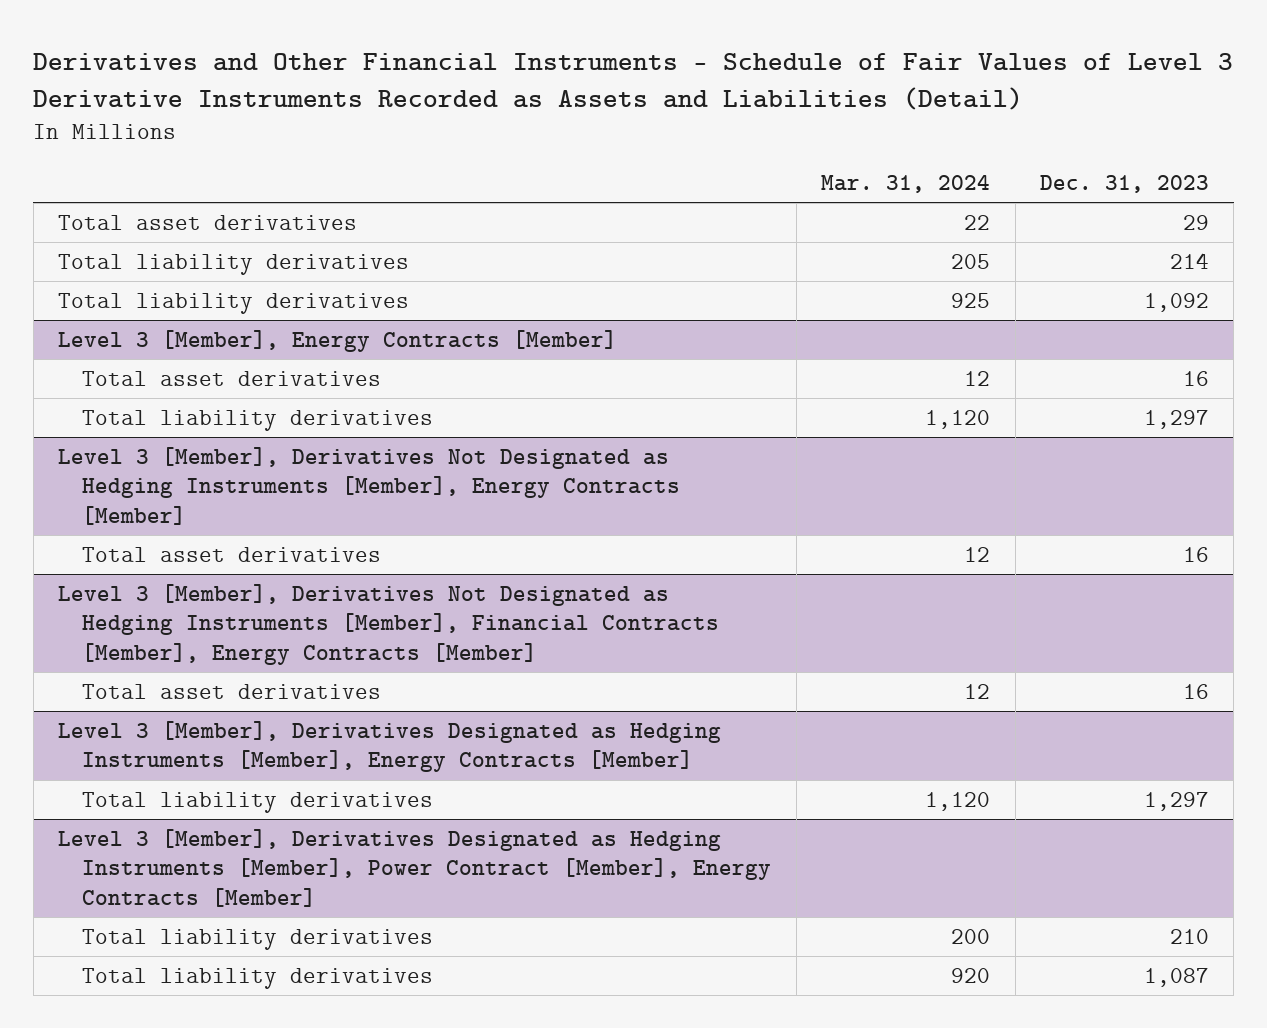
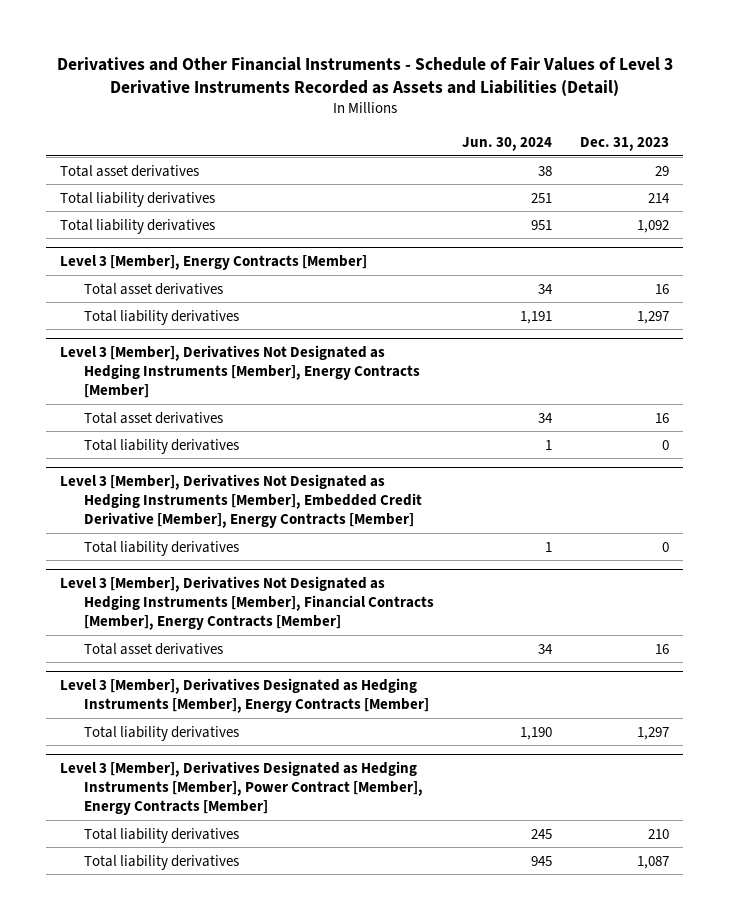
- | Mar. 31, 2024 | Dec. 31, 2023
+ | Jun. 30, 2024 | Dec. 31, 2023
@ Level 3 [Member], Derivatives Not Designated as Hedging Instruments [Member], Energy Contracts [Member]
+ Total liability derivatives | 1 | 0
+ Level 3 [Member], Derivatives Not Designated as Hedging Instruments [Member], Embedded Credit Derivative [Member], Energy Contracts [Member]
+ Total liability derivatives | 1 | 0

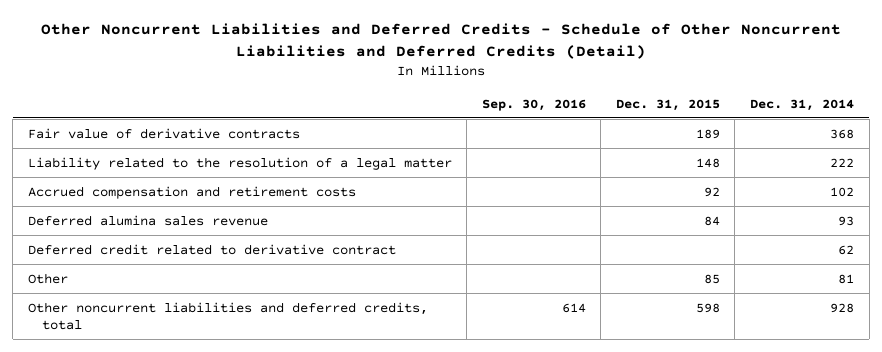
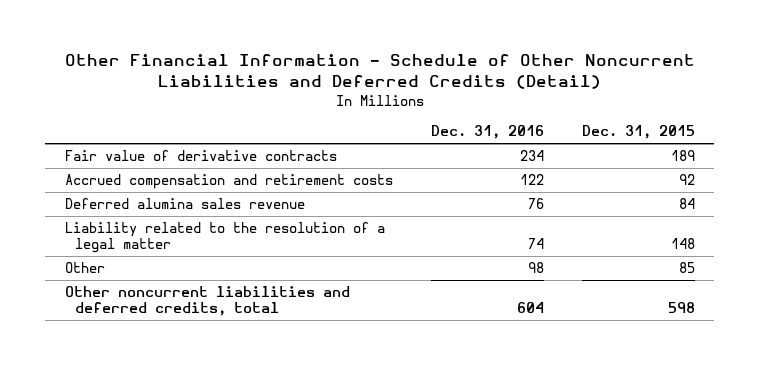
- Other Noncurrent Liabilities and Deferred Credits - Schedule of Other Noncurrent Liabilities and Deferred Credits (Detail)
+ Other Financial Information - Schedule of Other Noncurrent Liabilities and Deferred Credits (Detail)
- | Sep. 30, 2016 | Dec. 31, 2015 | Dec. 31, 2014
+ | Dec. 31, 2016 | Dec. 31, 2015
- Deferred credit related to derivative contract | | | 62
moved down: Liability related to the resolution of a legal matter | 74 | 148

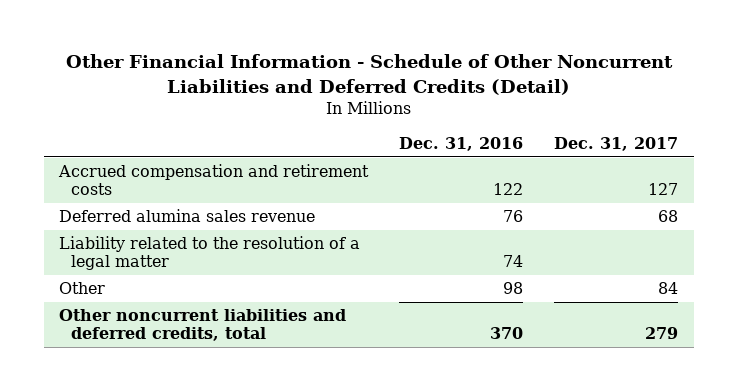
- | Dec. 31, 2016 | Dec. 31, 2015
+ | Dec. 31, 2016 | Dec. 31, 2017
- Fair value of derivative contracts | 234 | 189
- Other noncurrent liabilities and deferred credits, total | 604 | 598
+ Other noncurrent liabilities and deferred credits, total | 370 | 279

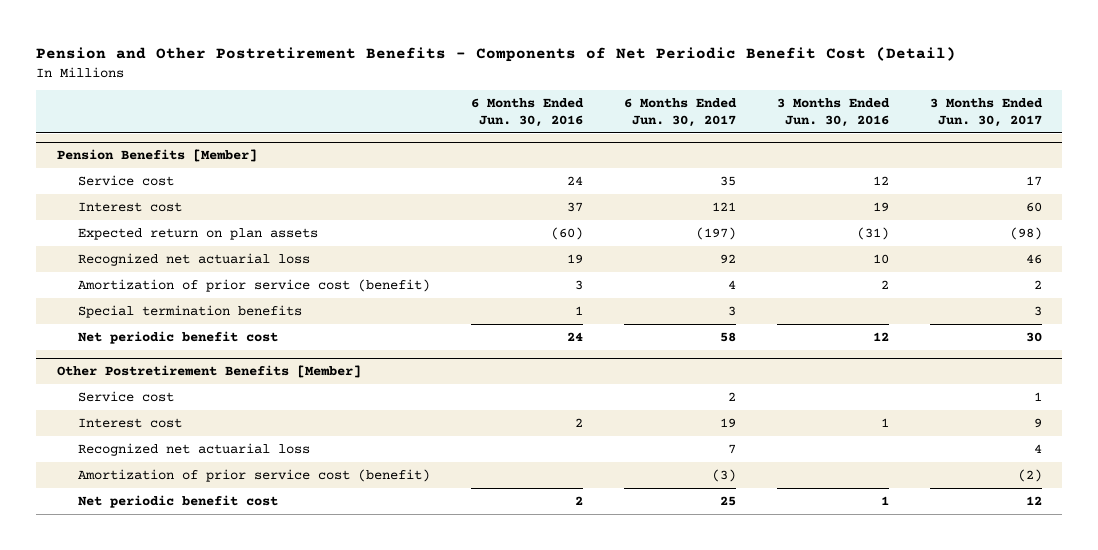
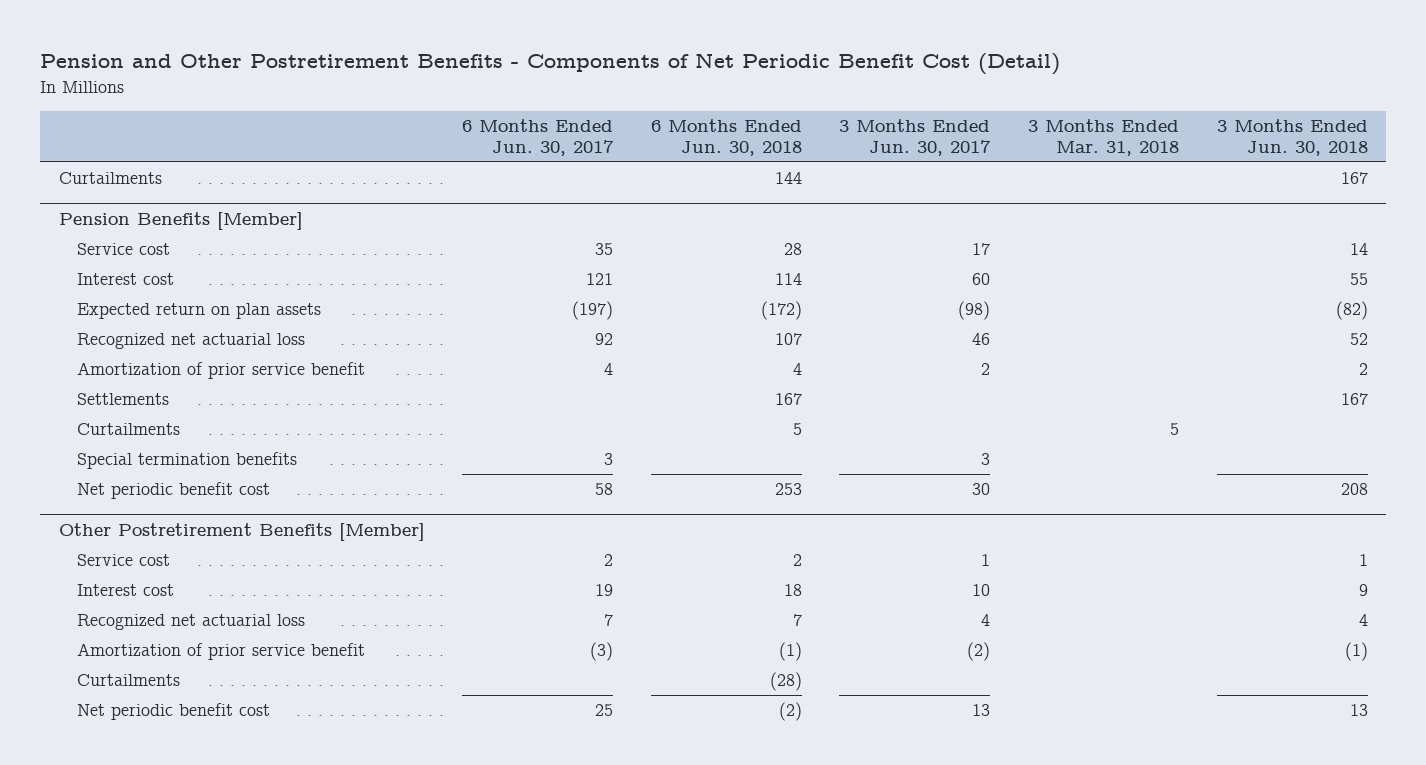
- | 6 Months Ended Jun. 30, 2016 | 6 Months Ended Jun. 30, 2017 | 3 Months Ended Jun. 30, 2016 | 3 Months Ended Jun. 30, 2017
+ | 6 Months Ended Jun. 30, 2017 | 6 Months Ended Jun. 30, 2018 | 3 Months Ended Jun. 30, 2017 | 3 Months Ended Mar. 31, 2018 | 3 Months Ended Jun. 30, 2018
+ Curtailments | | 144 | | | 167
@ Pension Benefits [Member]
- Amortization of prior service cost (benefit) | 3 | 4 | 2 | 2
+ Amortization of prior service benefit | 4 | 4 | 2 | | 2
+ Settlements | | 167 | | | 167
+ Curtailments | | 5 | | 5 |
@ Other Postretirement Benefits [Member]
- Interest cost | 2 | 19 | 1 | 9
+ Interest cost | 19 | 18 | 10 | | 9
- Amortization of prior service cost (benefit) | | (3) | | (2)
- Net periodic benefit cost | 2 | 25 | 1 | 12
+ Amortization of prior service benefit | (3) | (1) | (2) | | (1)
+ Curtailments | | (28) | | |
+ Net periodic benefit cost | 25 | (2) | 13 | | 13

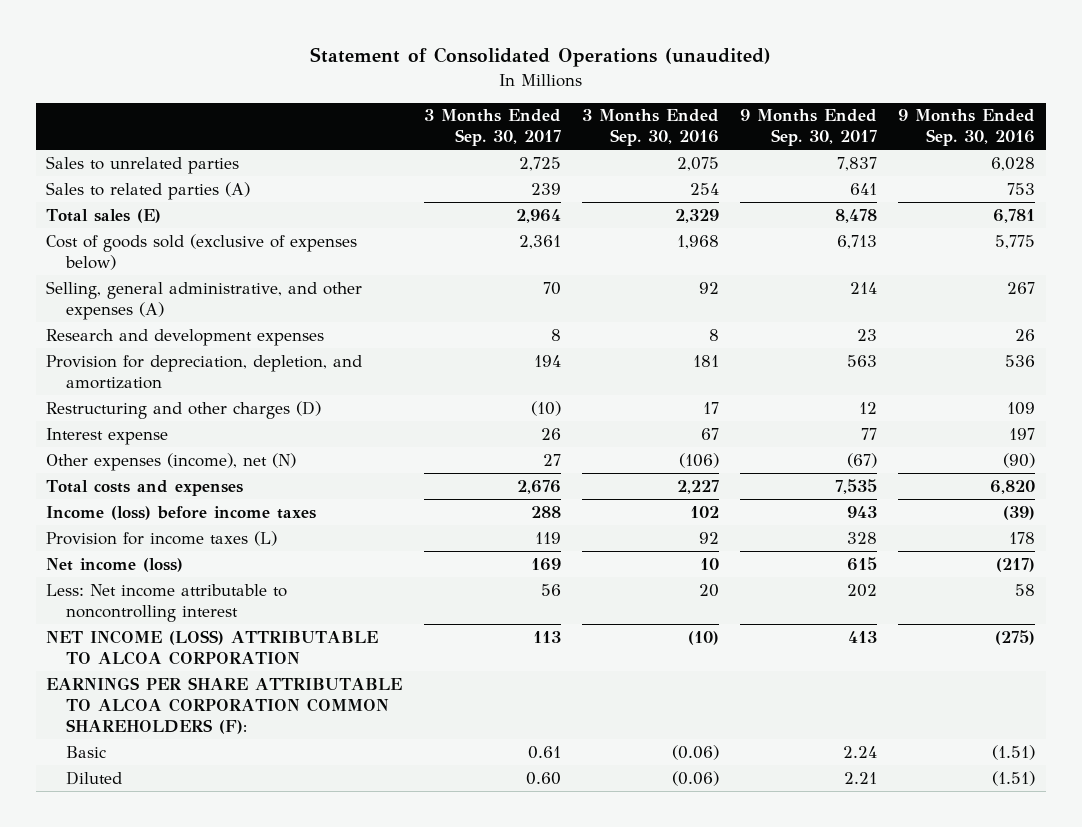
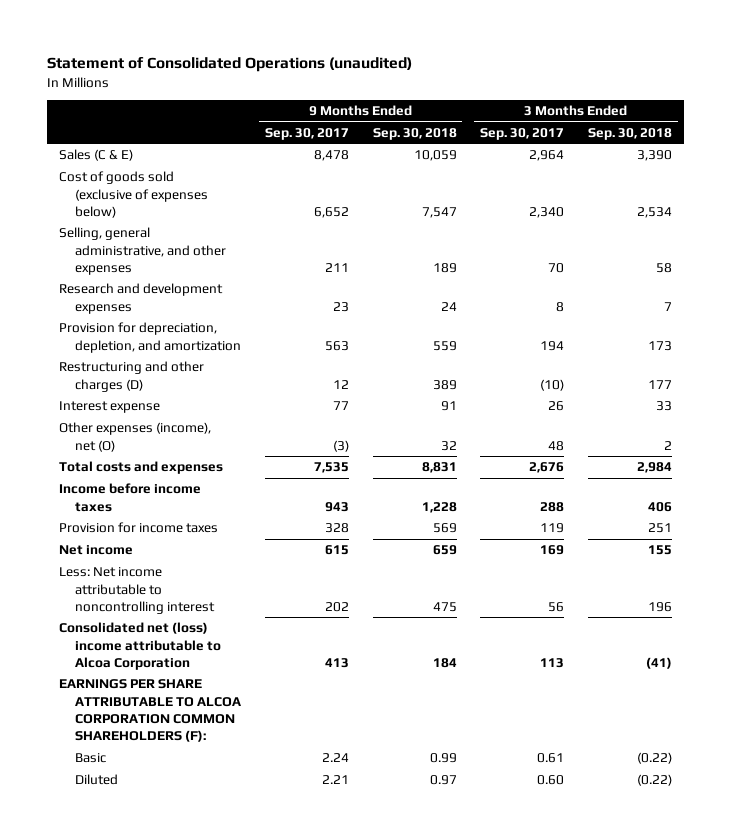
- | 3 Months Ended Sep. 30, 2017 | 3 Months Ended Sep. 30, 2016 | 9 Months Ended Sep. 30, 2017 | 9 Months Ended Sep. 30, 2016
+ | 9 Months Ended Sep. 30, 2017 | 9 Months Ended Sep. 30, 2018 | 3 Months Ended Sep. 30, 2017 | 3 Months Ended Sep. 30, 2018
- Sales to unrelated parties | 2,725 | 2,075 | 7,837 | 6,028
- Sales to related parties (A) | 239 | 254 | 641 | 753
- Total sales (E) | 2,964 | 2,329 | 8,478 | 6,781
- Cost of goods sold (exclusive of expenses below) | 2,361 | 1,968 | 6,713 | 5,775
- Selling, general administrative, and other expenses (A) | 70 | 92 | 214 | 267
+ Sales (C & E) | 8,478 | 10,059 | 2,964 | 3,390
+ Cost of goods sold (exclusive of expenses below) | 6,652 | 7,547 | 2,340 | 2,534
+ Selling, general administrative, and other expenses | 211 | 189 | 70 | 58
- Other expenses (income), net (N) | 27 | (106) | (67) | (90)
+ Other expenses (income), net (O) | (3) | 32 | 48 | 2
- Income (loss) before income taxes | 288 | 102 | 943 | (39)
- Provision for income taxes (L) | 119 | 92 | 328 | 178
- Net income (loss) | 169 | 10 | 615 | (217)
+ Income before income taxes | 943 | 1,228 | 288 | 406
+ Provision for income taxes | 328 | 569 | 119 | 251
+ Net income | 615 | 659 | 169 | 155
- NET INCOME (LOSS) ATTRIBUTABLE TO ALCOA CORPORATION | 113 | (10) | 413 | (275)
+ Consolidated net (loss) income attributable to Alcoa Corporation | 413 | 184 | 113 | (41)

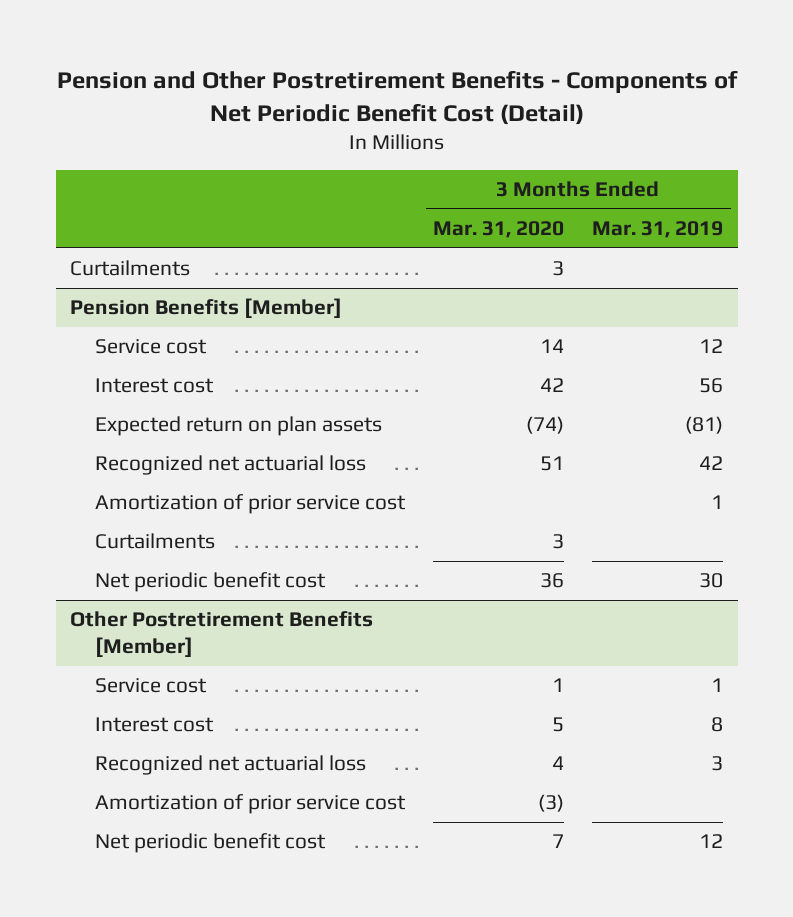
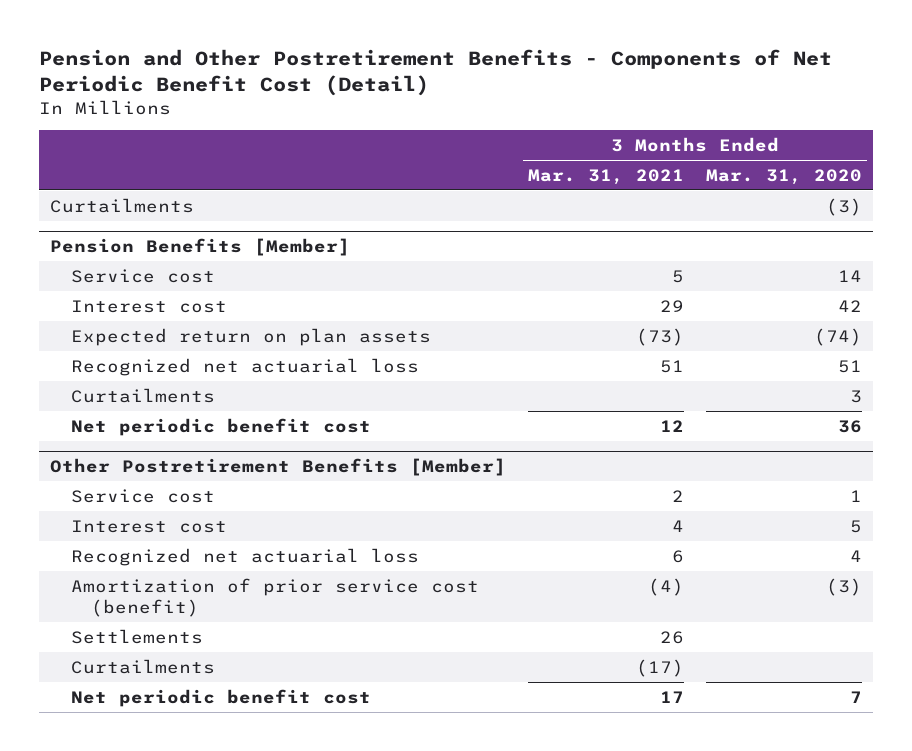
- | 3 Months Ended Mar. 31, 2020 | 3 Months Ended Mar. 31, 2019
+ | 3 Months Ended Mar. 31, 2021 | 3 Months Ended Mar. 31, 2020
- Curtailments | 3 |
+ Curtailments | | (3)
@ Pension Benefits [Member]
- Amortization of prior service cost | | 1
@ Other Postretirement Benefits [Member]
- Amortization of prior service cost | (3) |
+ Amortization of prior service cost (benefit) | (4) | (3)
+ Settlements | 26 |
+ Curtailments | (17) |

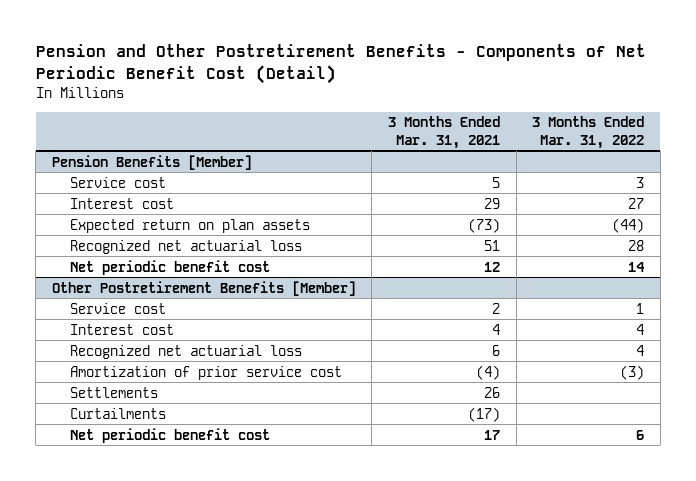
- | 3 Months Ended Mar. 31, 2021 | 3 Months Ended Mar. 31, 2020
+ | 3 Months Ended Mar. 31, 2021 | 3 Months Ended Mar. 31, 2022
- Curtailments | | (3)
@ Pension Benefits [Member]
- Curtailments | | 3
@ Other Postretirement Benefits [Member]
- Amortization of prior service cost (benefit) | (4) | (3)
+ Amortization of prior service cost | (4) | (3)

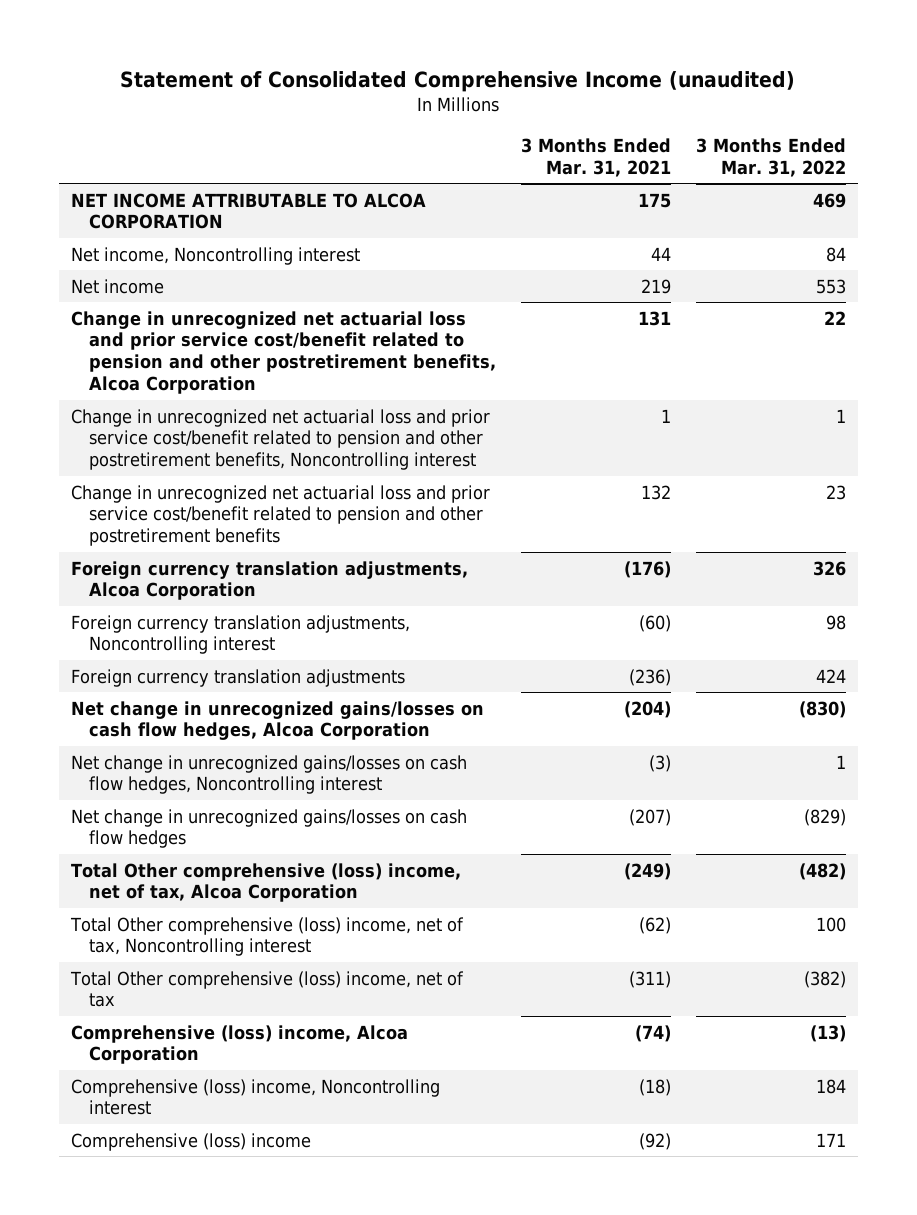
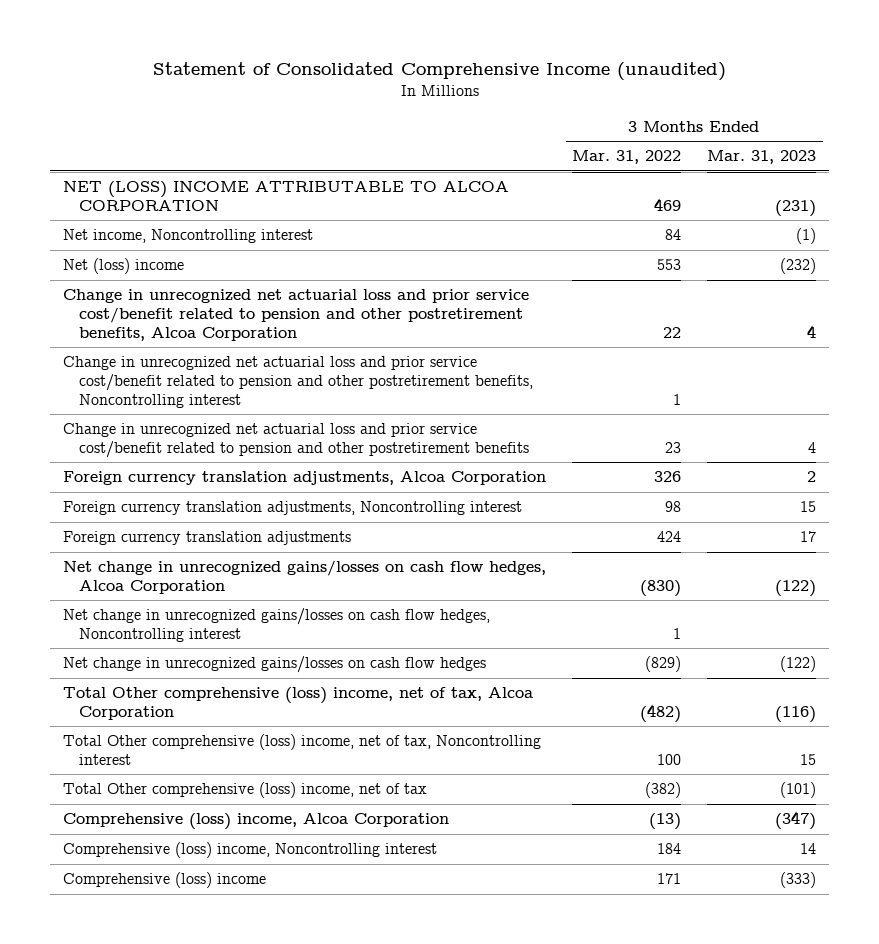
- | 3 Months Ended Mar. 31, 2021 | 3 Months Ended Mar. 31, 2022
+ | 3 Months Ended Mar. 31, 2022 | 3 Months Ended Mar. 31, 2023
- NET INCOME ATTRIBUTABLE TO ALCOA CORPORATION | 175 | 469
+ NET (LOSS) INCOME ATTRIBUTABLE TO ALCOA CORPORATION | 469 | (231)
- Net income | 219 | 553
+ Net (loss) income | 553 | (232)

